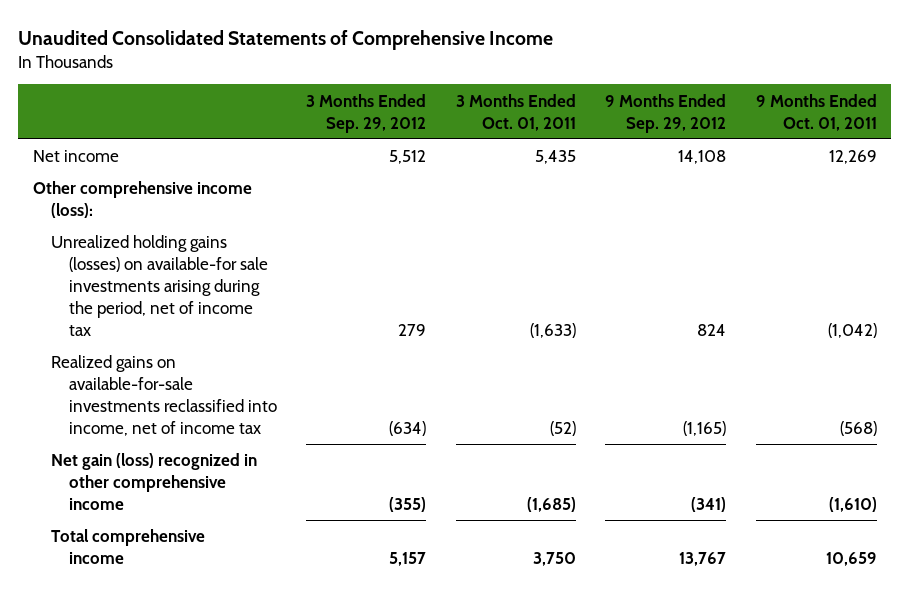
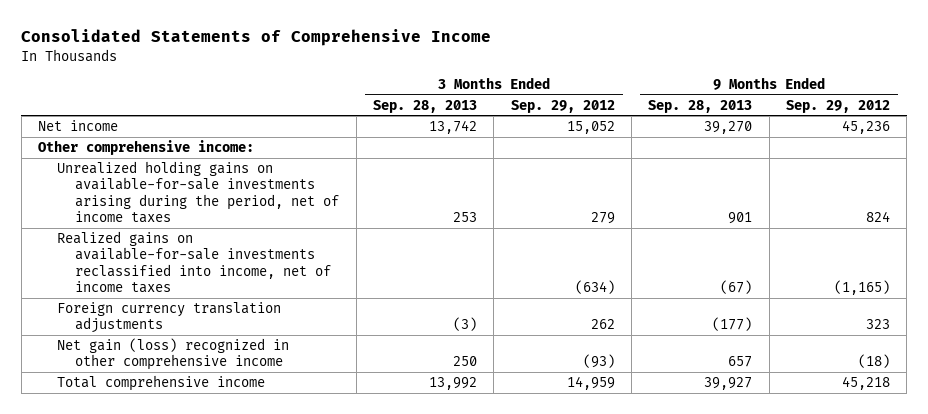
- Unaudited Consolidated Statements of Comprehensive Income
+ Consolidated Statements of Comprehensive Income
- | 3 Months Ended Sep. 29, 2012 | 3 Months Ended Oct. 01, 2011 | 9 Months Ended Sep. 29, 2012 | 9 Months Ended Oct. 01, 2011
+ | 3 Months Ended Sep. 28, 2013 | 3 Months Ended Sep. 29, 2012 | 9 Months Ended Sep. 28, 2013 | 9 Months Ended Sep. 29, 2012
- Net income | 5,512 | 5,435 | 14,108 | 12,269
- Other comprehensive income (loss):
- Unrealized holding gains (losses) on available-for sale investments arising during the period, net of income tax | 279 | (1,633) | 824 | (1,042)
- Realized gains on available-for-sale investments reclassified into income, net of income tax | (634) | (52) | (1,165) | (568)
- Net gain (loss) recognized in other comprehensive income | (355) | (1,685) | (341) | (1,610)
- Total comprehensive income | 5,157 | 3,750 | 13,767 | 10,659
+ Net income | 13,742 | 15,052 | 39,270 | 45,236
+ Other comprehensive income:
+ Unrealized holding gains on available-for-sale investments arising during the period, net of income taxes | 253 | 279 | 901 | 824
+ Realized gains on available-for-sale investments reclassified into income, net of income taxes | | (634) | (67) | (1,165)
+ Foreign currency translation adjustments | (3) | 262 | (177) | 323
+ Net gain (loss) recognized in other comprehensive income | 250 | (93) | 657 | (18)
+ Total comprehensive income | 13,992 | 14,959 | 39,927 | 45,218

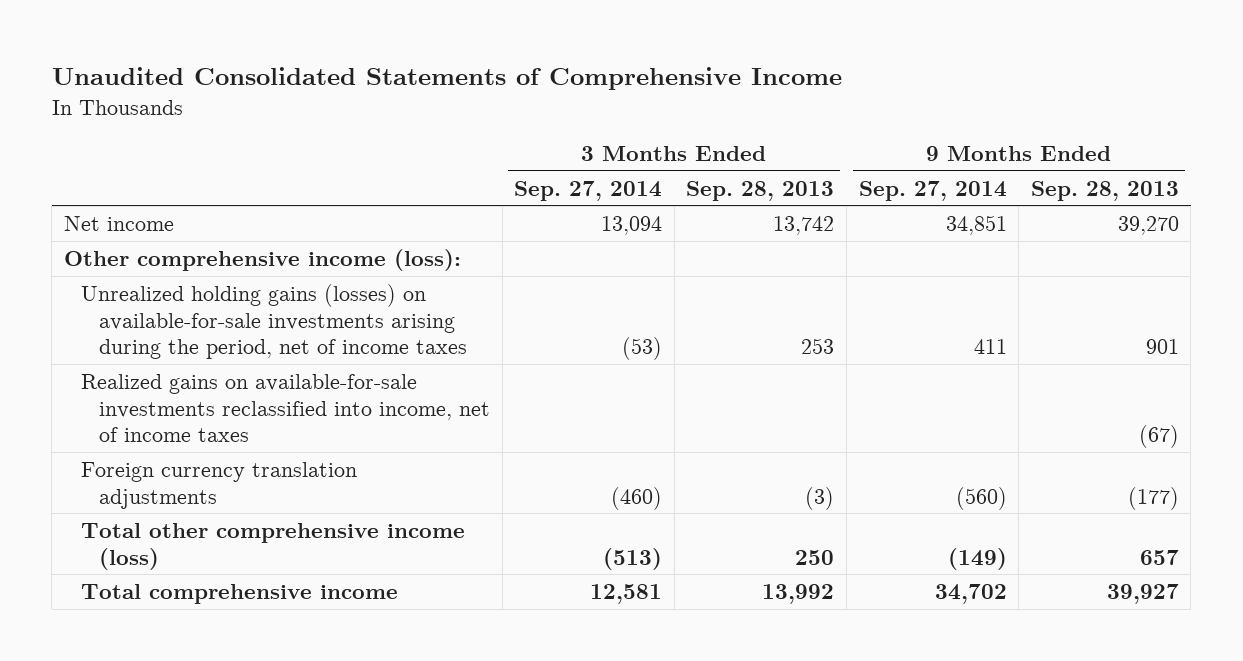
- Consolidated Statements of Comprehensive Income
+ Unaudited Consolidated Statements of Comprehensive Income
- | 3 Months Ended Sep. 28, 2013 | 3 Months Ended Sep. 29, 2012 | 9 Months Ended Sep. 28, 2013 | 9 Months Ended Sep. 29, 2012
+ | 3 Months Ended Sep. 27, 2014 | 3 Months Ended Sep. 28, 2013 | 9 Months Ended Sep. 27, 2014 | 9 Months Ended Sep. 28, 2013
- Other comprehensive income:
- Unrealized holding gains on available-for-sale investments arising during the period, net of income taxes | 253 | 279 | 901 | 824
+ Other comprehensive income (loss):
+ Unrealized holding gains (losses) on available-for-sale investments arising during the period, net of income taxes | (53) | 253 | 411 | 901
- Net gain (loss) recognized in other comprehensive income | 250 | (93) | 657 | (18)
+ Total other comprehensive income (loss) | (513) | 250 | (149) | 657

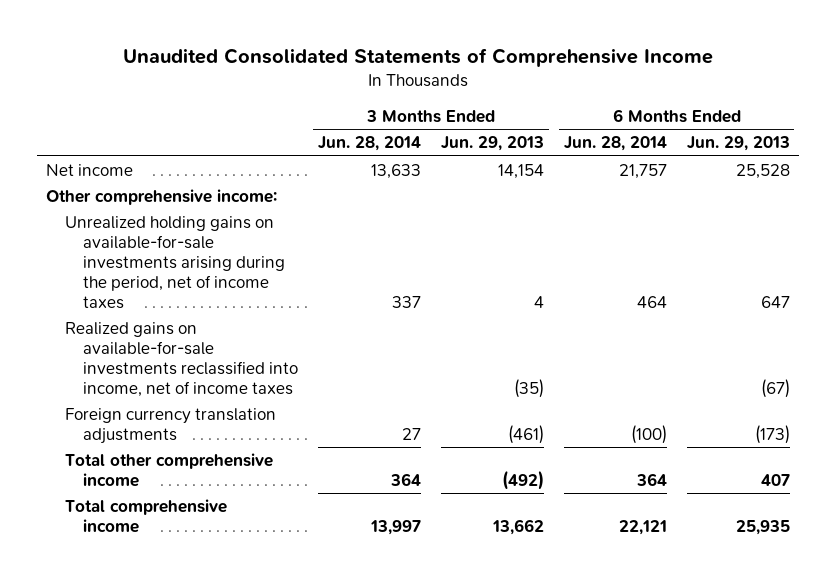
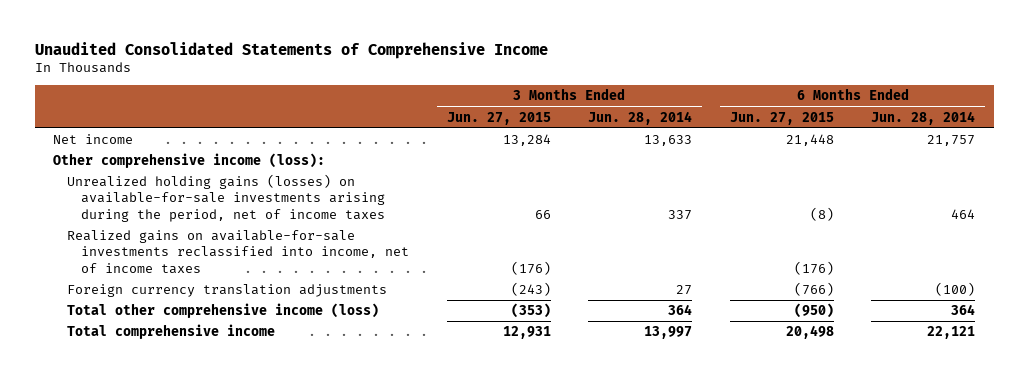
- | 3 Months Ended Jun. 28, 2014 | 3 Months Ended Jun. 29, 2013 | 6 Months Ended Jun. 28, 2014 | 6 Months Ended Jun. 29, 2013
+ | 3 Months Ended Jun. 27, 2015 | 3 Months Ended Jun. 28, 2014 | 6 Months Ended Jun. 27, 2015 | 6 Months Ended Jun. 28, 2014
- Other comprehensive income:
- Unrealized holding gains on available-for-sale investments arising during the period, net of income taxes | 337 | 4 | 464 | 647
+ Other comprehensive income (loss):
+ Unrealized holding gains (losses) on available-for-sale investments arising during the period, net of income taxes | 66 | 337 | (8) | 464
- Total other comprehensive income | 364 | (492) | 364 | 407
+ Total other comprehensive income (loss) | (353) | 364 | (950) | 364

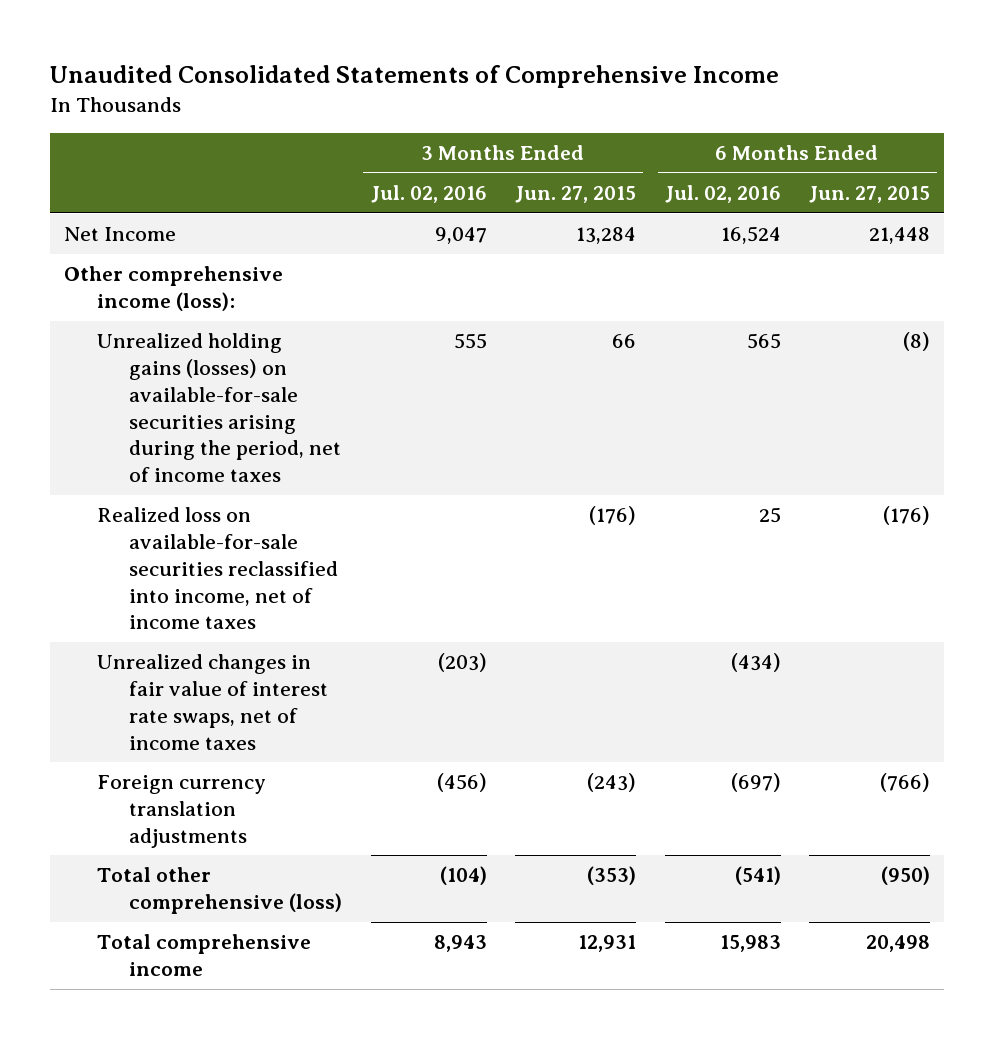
- | 3 Months Ended Jun. 27, 2015 | 3 Months Ended Jun. 28, 2014 | 6 Months Ended Jun. 27, 2015 | 6 Months Ended Jun. 28, 2014
+ | 3 Months Ended Jul. 02, 2016 | 3 Months Ended Jun. 27, 2015 | 6 Months Ended Jul. 02, 2016 | 6 Months Ended Jun. 27, 2015
- Net income | 13,284 | 13,633 | 21,448 | 21,757
+ Net Income | 9,047 | 13,284 | 16,524 | 21,448
- Unrealized holding gains (losses) on available-for-sale investments arising during the period, net of income taxes | 66 | 337 | (8) | 464
- Realized gains on available-for-sale investments reclassified into income, net of income taxes | (176) | | (176) |
+ Unrealized holding gains (losses) on available-for-sale securities arising during the period, net of income taxes | 555 | 66 | 565 | (8)
+ Realized loss on available-for-sale securities reclassified into income, net of income taxes | | (176) | 25 | (176)
+ Unrealized changes in fair value of interest rate swaps, net of income taxes | (203) | | (434) |
- Total other comprehensive income (loss) | (353) | 364 | (950) | 364
+ Total other comprehensive (loss) | (104) | (353) | (541) | (950)

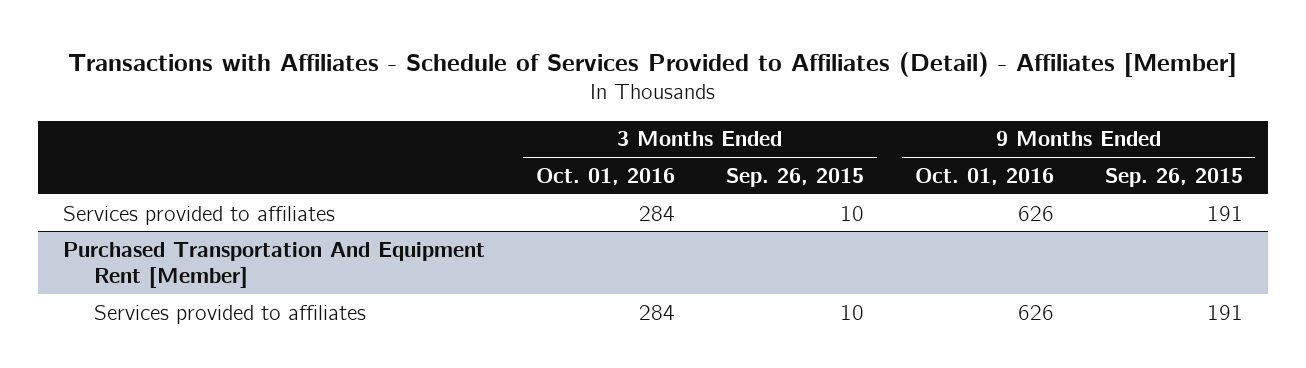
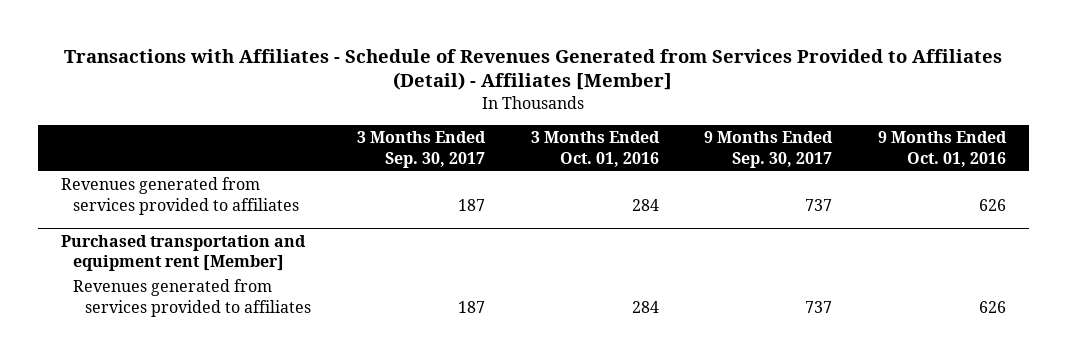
- Transactions with Affiliates - Schedule of Services Provided to Affiliates (Detail) - Affiliates [Member]
+ Transactions with Affiliates - Schedule of Revenues Generated from Services Provided to Affiliates (Detail) - Affiliates [Member]
- | 3 Months Ended Oct. 01, 2016 | 3 Months Ended Sep. 26, 2015 | 9 Months Ended Oct. 01, 2016 | 9 Months Ended Sep. 26, 2015
+ | 3 Months Ended Sep. 30, 2017 | 3 Months Ended Oct. 01, 2016 | 9 Months Ended Sep. 30, 2017 | 9 Months Ended Oct. 01, 2016
- Services provided to affiliates | 284 | 10 | 626 | 191
- Purchased Transportation And Equipment Rent [Member]
- Services provided to affiliates | 284 | 10 | 626 | 191
+ Revenues generated from services provided to affiliates | 187 | 284 | 737 | 626
+ Purchased transportation and equipment rent [Member]
+ Revenues generated from services provided to affiliates | 187 | 284 | 737 | 626

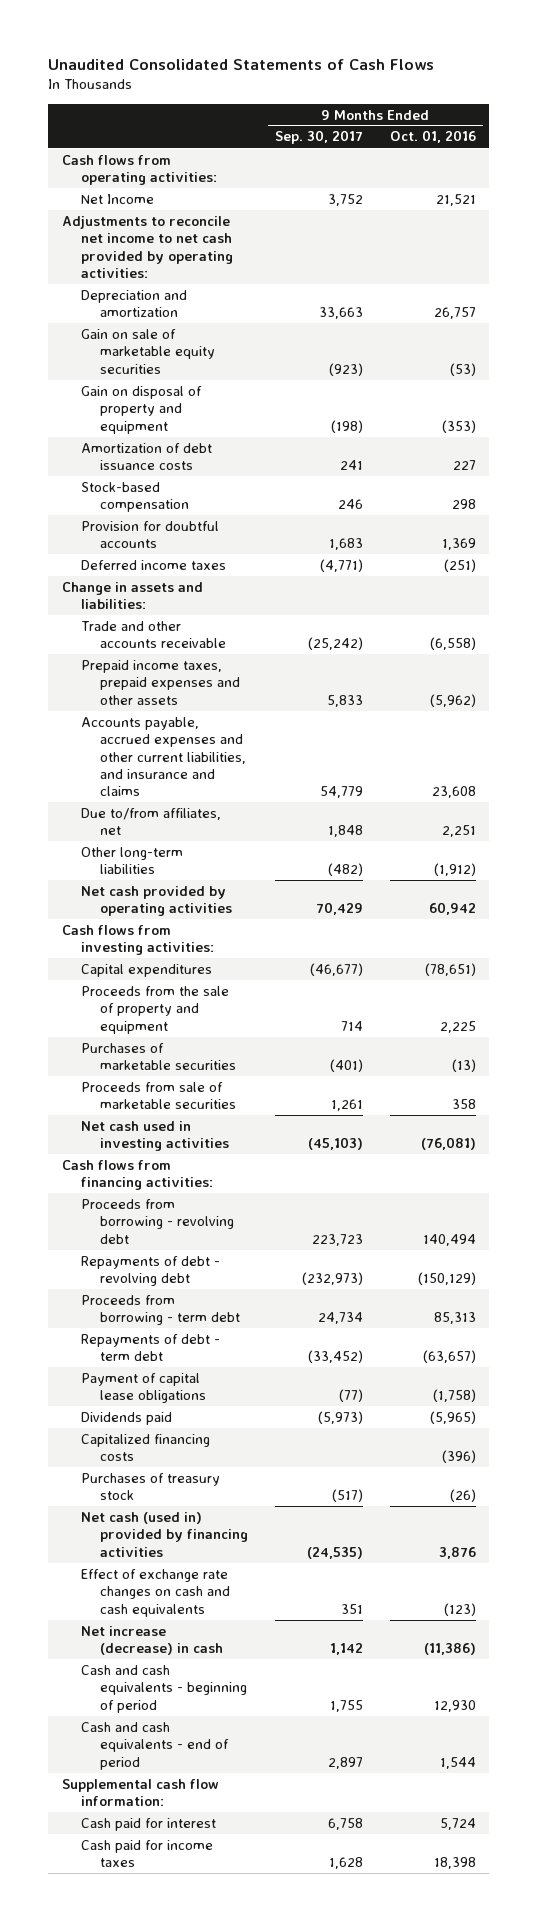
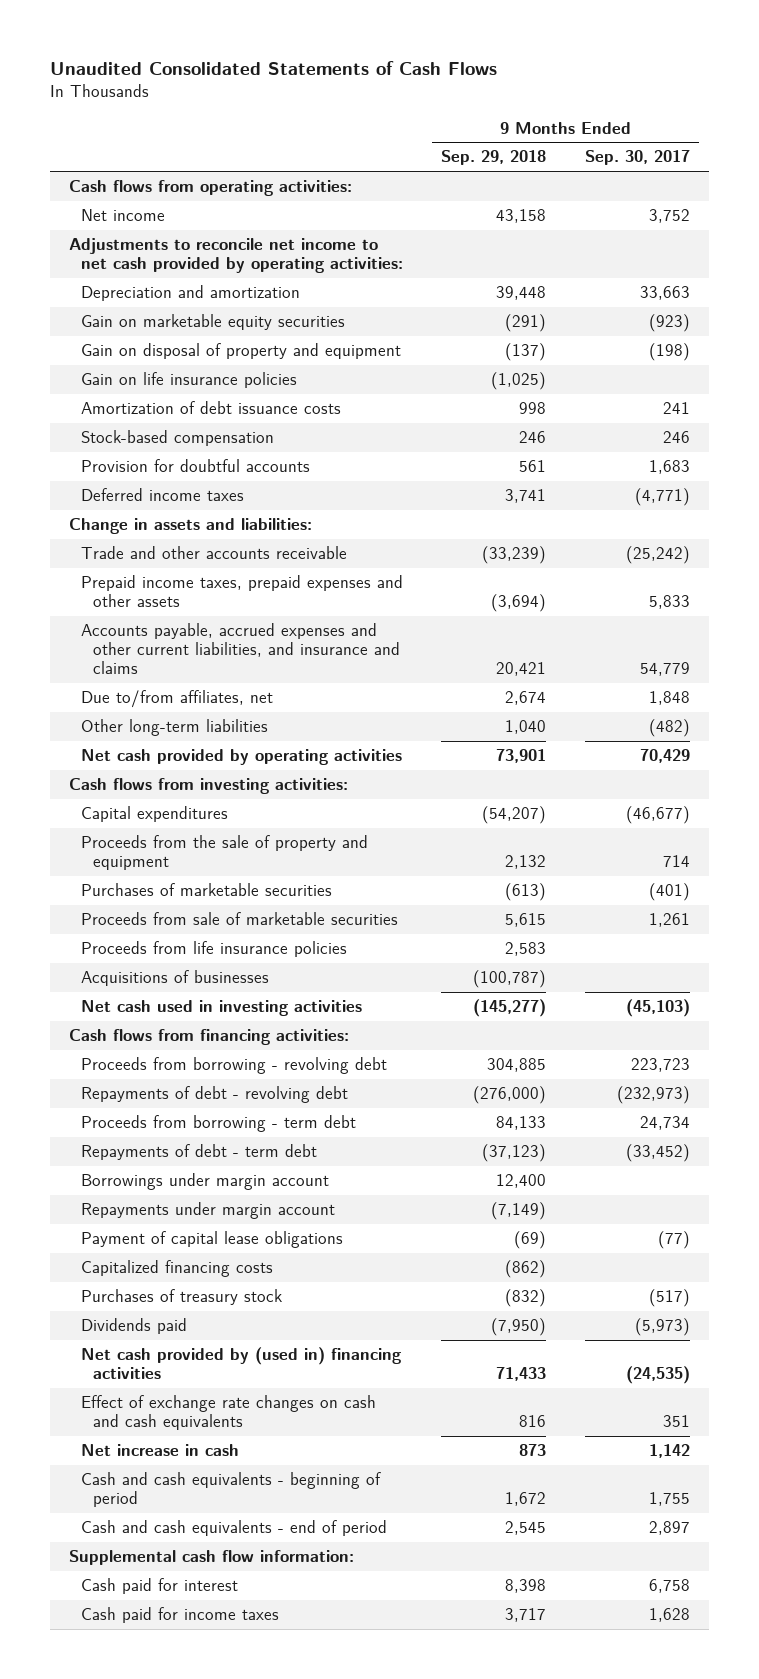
- | 9 Months Ended Sep. 30, 2017 | 9 Months Ended Oct. 01, 2016
+ | 9 Months Ended Sep. 29, 2018 | 9 Months Ended Sep. 30, 2017
- Net Income | 3,752 | 21,521
+ Net income | 43,158 | 3,752
- Gain on sale of marketable equity securities | (923) | (53)
+ Gain on marketable equity securities | (291) | (923)
+ Gain on life insurance policies | (1,025) |
+ Proceeds from life insurance policies | 2,583 |
+ Acquisitions of businesses | (100,787) |
+ Borrowings under margin account | 12,400 |
+ Repayments under margin account | (7,149) |
- Net cash (used in) provided by financing activities | (24,535) | 3,876
moved down: Dividends paid | (7,950) | (5,973)
+ Net cash provided by (used in) financing activities | 71,433 | (24,535)
- Net increase (decrease) in cash | 1,142 | (11,386)
+ Net increase in cash | 873 | 1,142

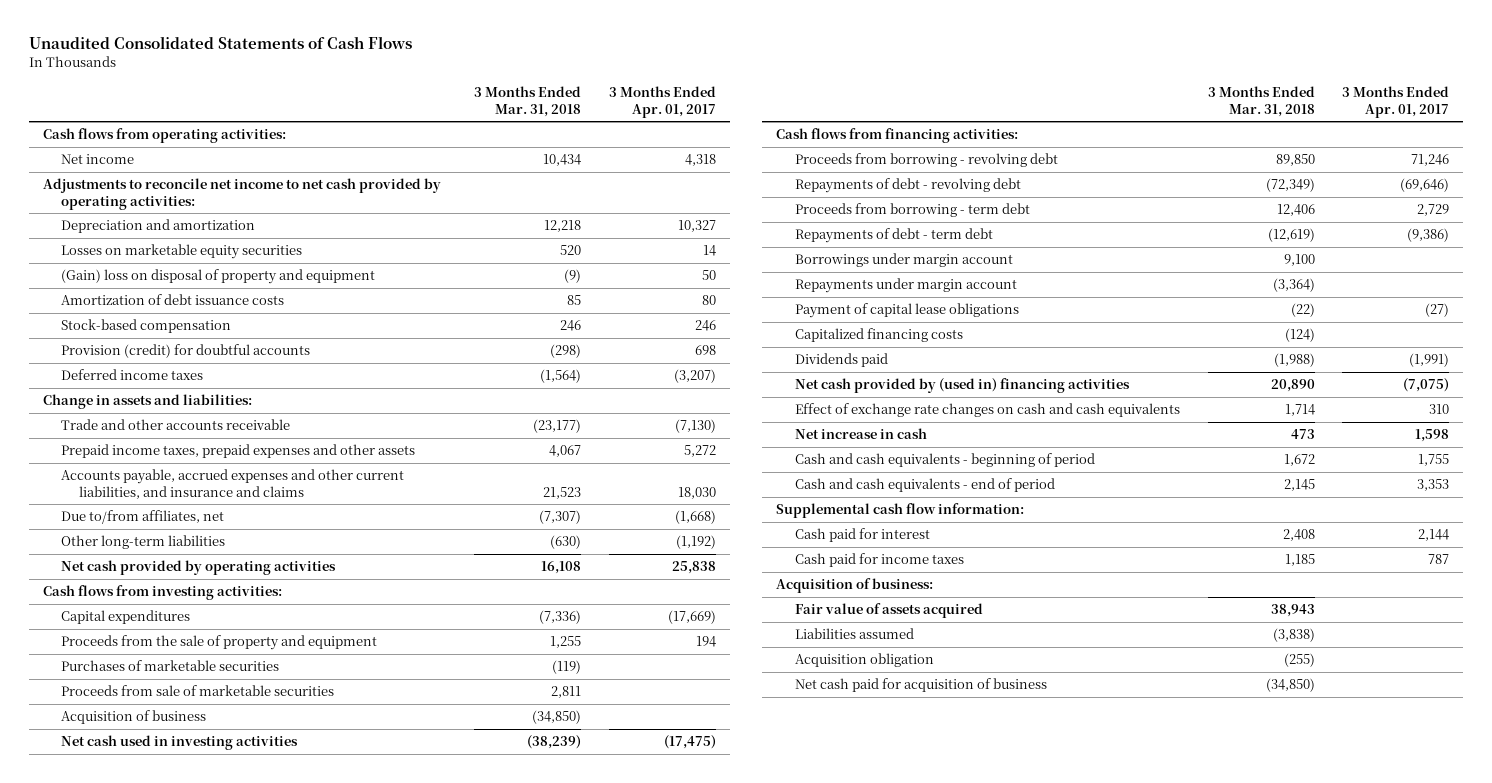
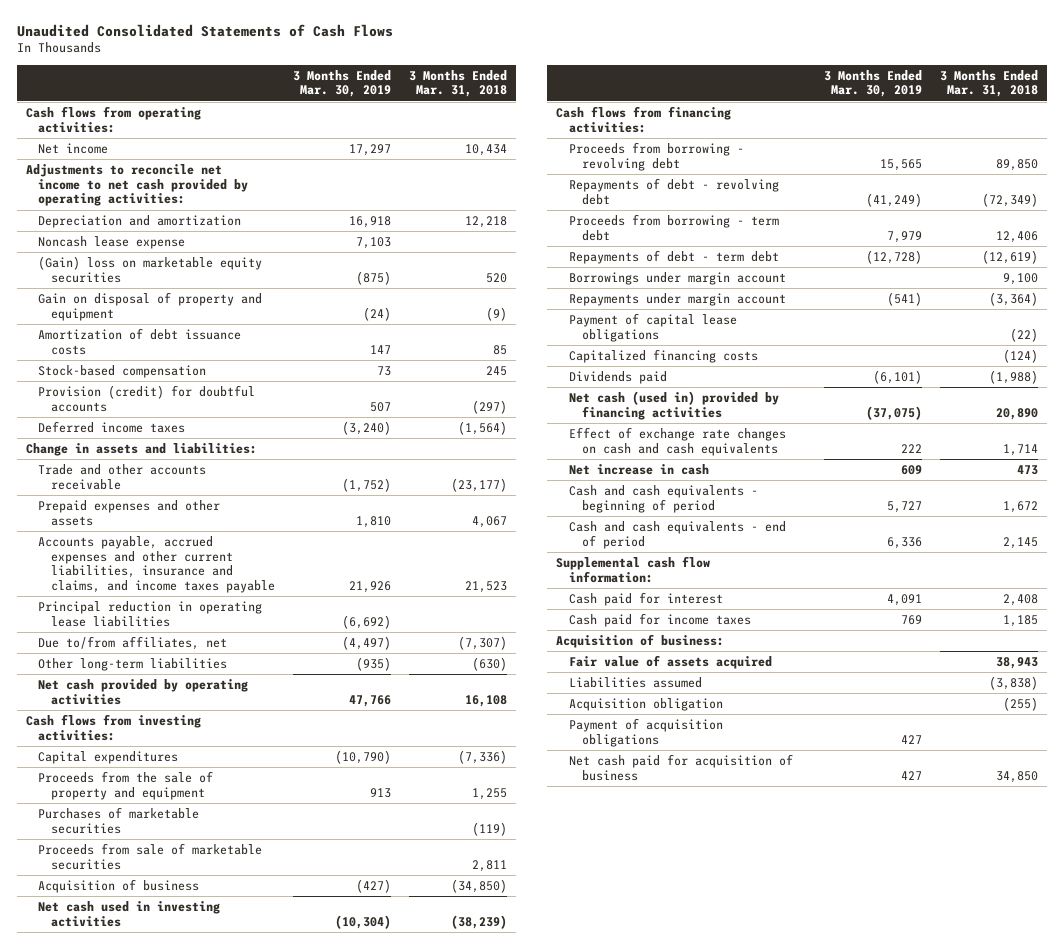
- | 3 Months Ended Mar. 31, 2018 | 3 Months Ended Apr. 01, 2017
+ | 3 Months Ended Mar. 30, 2019 | 3 Months Ended Mar. 31, 2018
- Losses on marketable equity securities | 520 | 14
- (Gain) loss on disposal of property and equipment | (9) | 50
+ Noncash lease expense | 7,103 |
+ (Gain) loss on marketable equity securities | (875) | 520
+ Gain on disposal of property and equipment | (24) | (9)
- Stock-based compensation | 246 | 246
- Provision (credit) for doubtful accounts | (298) | 698
+ Stock-based compensation | 73 | 245
+ Provision (credit) for doubtful accounts | 507 | (297)
- Prepaid income taxes, prepaid expenses and other assets | 4,067 | 5,272
- Accounts payable, accrued expenses and other current liabilities, and insurance and claims | 21,523 | 18,030
+ Prepaid expenses and other assets | 1,810 | 4,067
+ Accounts payable, accrued expenses and other current liabilities, insurance and claims, and income taxes payable | 21,926 | 21,523
+ Principal reduction in operating lease liabilities | (6,692) |
- Net cash provided by (used in) financing activities | 20,890 | (7,075)
+ Net cash (used in) provided by financing activities | (37,075) | 20,890
- Net cash paid for acquisition of business | (34,850) |
+ Payment of acquisition obligations | 427 |
+ Net cash paid for acquisition of business | 427 | 34,850

